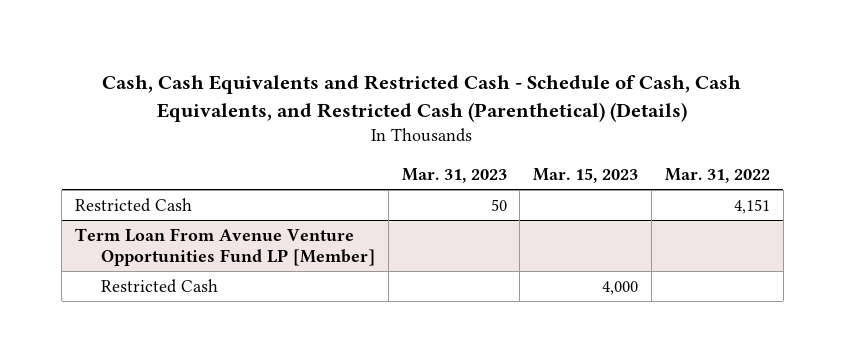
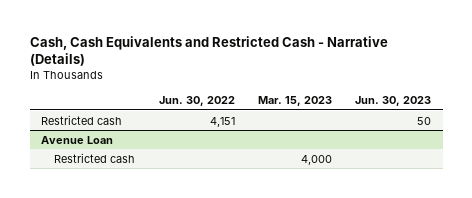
- Cash, Cash Equivalents and Restricted Cash - Schedule of Cash, Cash Equivalents, and Restricted Cash (Parenthetical) (Details)
+ Cash, Cash Equivalents and Restricted Cash - Narrative (Details)
- | Mar. 31, 2023 | Mar. 15, 2023 | Mar. 31, 2022
+ | Jun. 30, 2022 | Mar. 15, 2023 | Jun. 30, 2023
- Restricted Cash | 50 | | 4,151
- Term Loan From Avenue Venture Opportunities Fund LP [Member]
- Restricted Cash | | 4,000 |
+ Restricted cash | 4,151 | | 50
+ Avenue Loan
+ Restricted cash | | 4,000 |

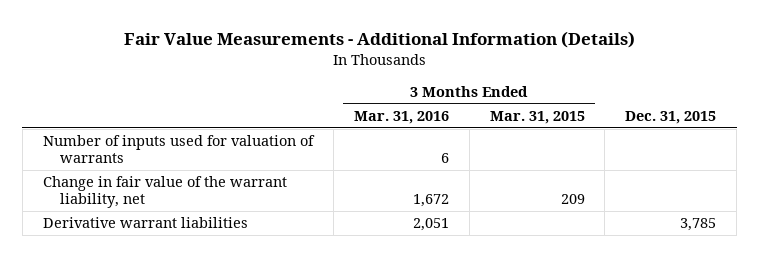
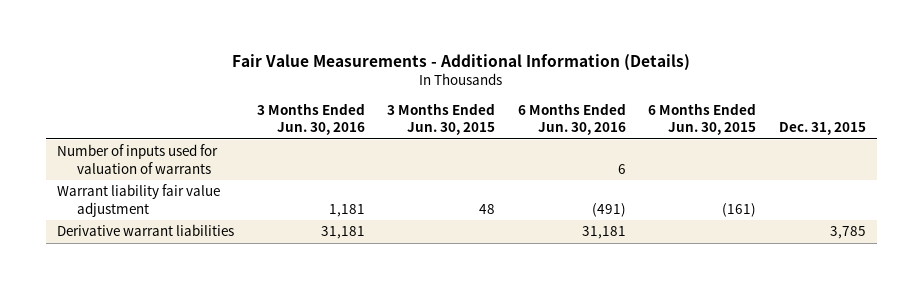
- | 3 Months Ended Mar. 31, 2016 | 3 Months Ended Mar. 31, 2015 | Dec. 31, 2015
+ | 3 Months Ended Jun. 30, 2016 | 3 Months Ended Jun. 30, 2015 | 6 Months Ended Jun. 30, 2016 | 6 Months Ended Jun. 30, 2015 | Dec. 31, 2015
- Change in fair value of the warrant liability, net | 1,672 | 209 |
+ Warrant liability fair value adjustment | 1,181 | 48 | (491) | (161) |

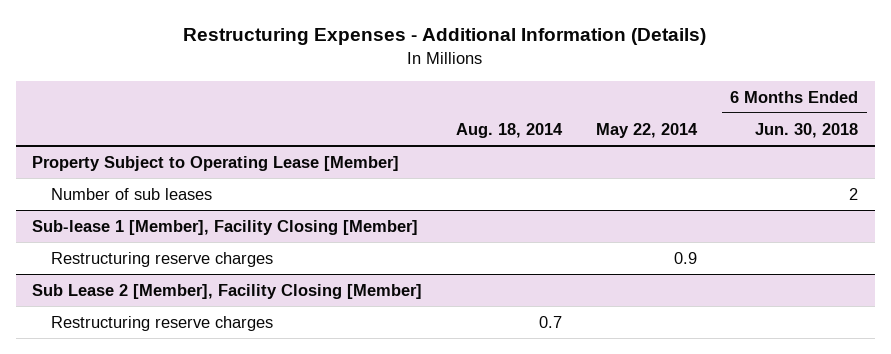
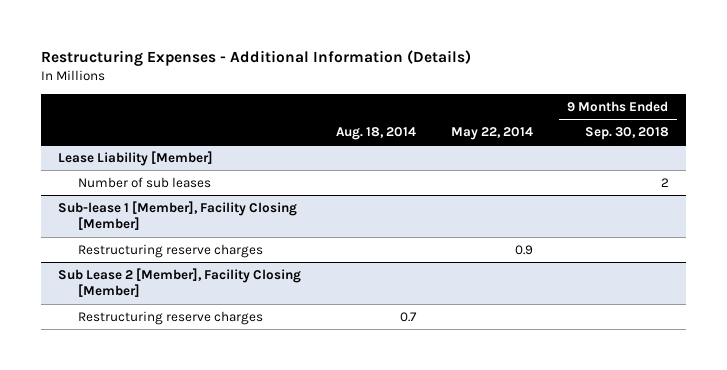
- | Aug. 18, 2014 | May 22, 2014 | 6 Months Ended Jun. 30, 2018
+ | Aug. 18, 2014 | May 22, 2014 | 9 Months Ended Sep. 30, 2018
- Property Subject to Operating Lease [Member]
+ Lease Liability [Member]

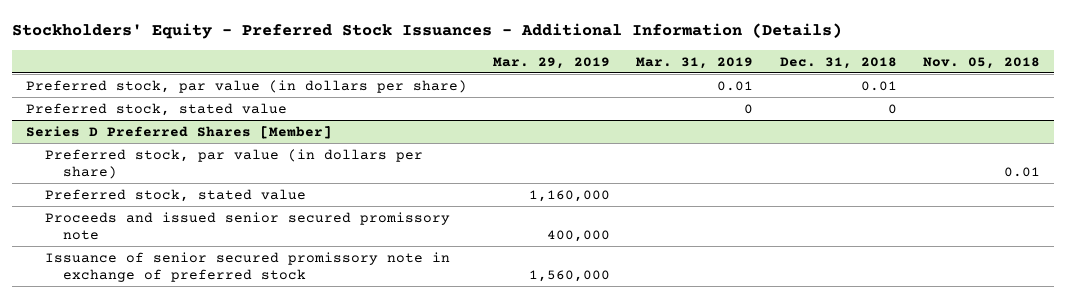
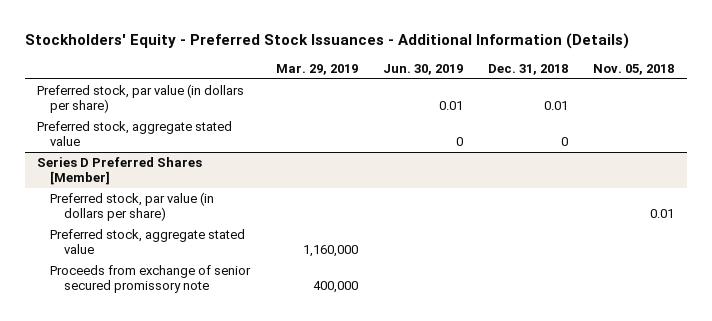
- | Mar. 29, 2019 | Mar. 31, 2019 | Dec. 31, 2018 | Nov. 05, 2018
+ | Mar. 29, 2019 | Jun. 30, 2019 | Dec. 31, 2018 | Nov. 05, 2018
- Preferred stock, stated value | | 0 | 0 |
+ Preferred stock, aggregate stated value | | 0 | 0 |
@ Series D Preferred Shares [Member]
- Preferred stock, stated value | 1,160,000 | | |
- Proceeds and issued senior secured promissory note | 400,000 | | |
- Issuance of senior secured promissory note in exchange of preferred stock | 1,560,000 | | |
+ Preferred stock, aggregate stated value | 1,160,000 | | |
+ Proceeds from exchange of senior secured promissory note | 400,000 | | |

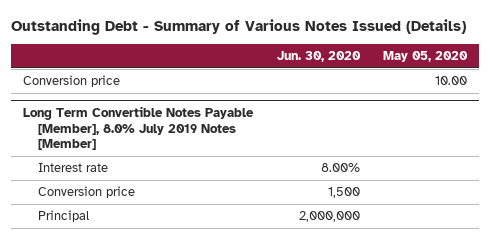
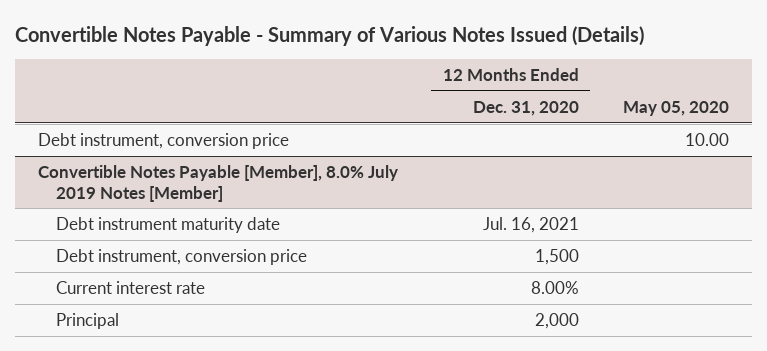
- Outstanding Debt - Summary of Various Notes Issued (Details)
+ Convertible Notes Payable - Summary of Various Notes Issued (Details)
- | Jun. 30, 2020 | May 05, 2020
+ | 12 Months Ended Dec. 31, 2020 | May 05, 2020
- Conversion price | | 10.00
- Long Term Convertible Notes Payable [Member], 8.0% July 2019 Notes [Member]
- Interest rate | 8.00% |
- Conversion price | 1,500 |
+ Debt instrument, conversion price | | 10.00
+ Convertible Notes Payable [Member], 8.0% July 2019 Notes [Member]
+ Debt instrument maturity date | Jul. 16, 2021 |
+ Debt instrument, conversion price | 1,500 |
+ Current interest rate | 8.00% |

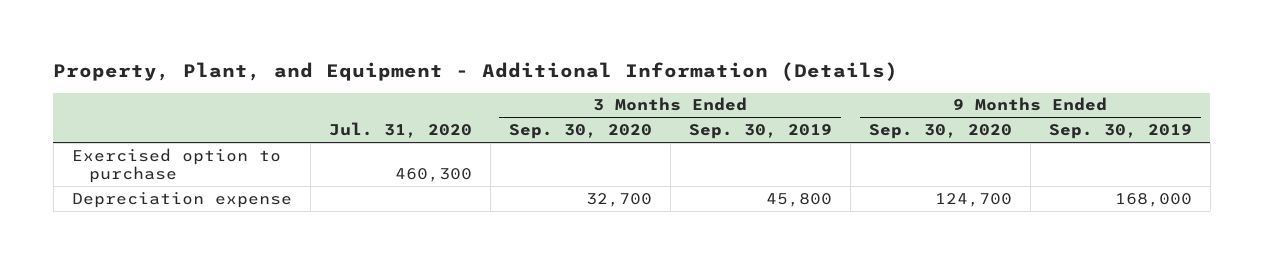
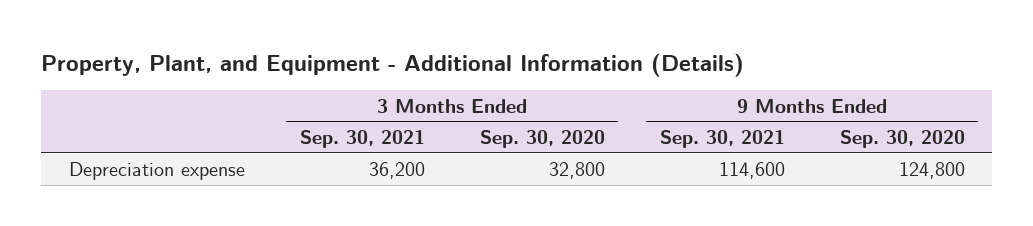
- | Jul. 31, 2020 | 3 Months Ended Sep. 30, 2020 | 3 Months Ended Sep. 30, 2019 | 9 Months Ended Sep. 30, 2020 | 9 Months Ended Sep. 30, 2019
+ | 3 Months Ended Sep. 30, 2021 | 3 Months Ended Sep. 30, 2020 | 9 Months Ended Sep. 30, 2021 | 9 Months Ended Sep. 30, 2020
- Exercised option to purchase | 460,300 | | | |
- Depreciation expense | | 32,700 | 45,800 | 124,700 | 168,000
+ Depreciation expense | 36,200 | 32,800 | 114,600 | 124,800

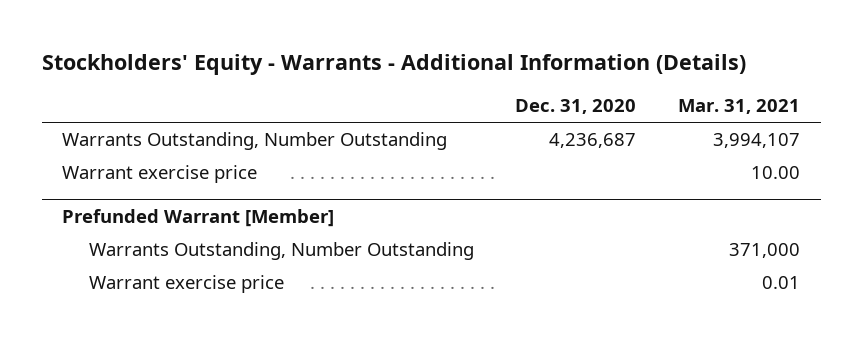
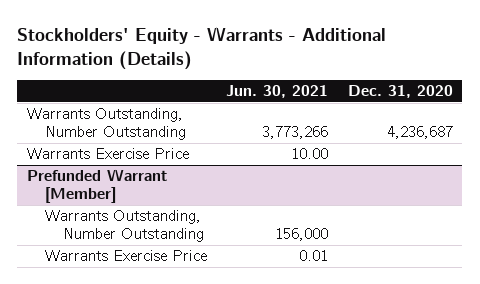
- | Dec. 31, 2020 | Mar. 31, 2021
+ | Jun. 30, 2021 | Dec. 31, 2020
- Warrant exercise price | | 10.00
+ Warrants Exercise Price | 10.00 |
@ Prefunded Warrant [Member]
- Warrant exercise price | | 0.01
+ Warrants Exercise Price | 0.01 |

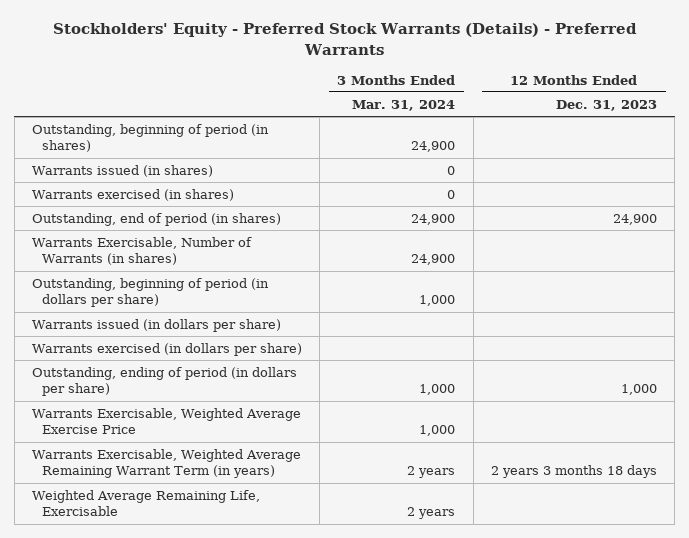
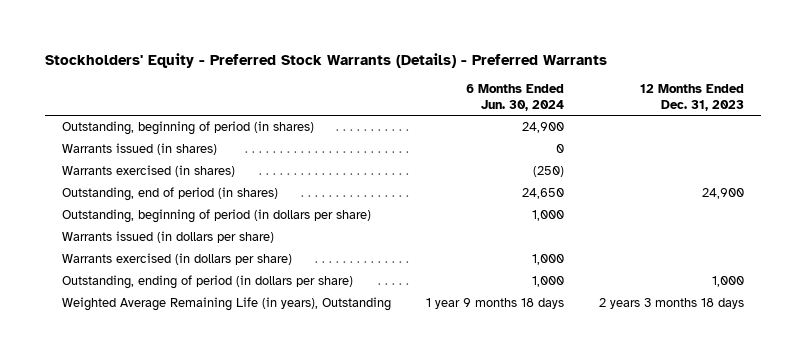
- | 3 Months Ended Mar. 31, 2024 | 12 Months Ended Dec. 31, 2023
+ | 6 Months Ended Jun. 30, 2024 | 12 Months Ended Dec. 31, 2023
- Warrants Exercisable, Number of Warrants (in shares) | 24,900 |
- Warrants Exercisable, Weighted Average Exercise Price | 1,000 |
- Warrants Exercisable, Weighted Average Remaining Warrant Term (in years) | 2 years | 2 years 3 months 18 days
- Weighted Average Remaining Life, Exercisable | 2 years |
+ Weighted Average Remaining Life (in years), Outstanding | 1 year 9 months 18 days | 2 years 3 months 18 days

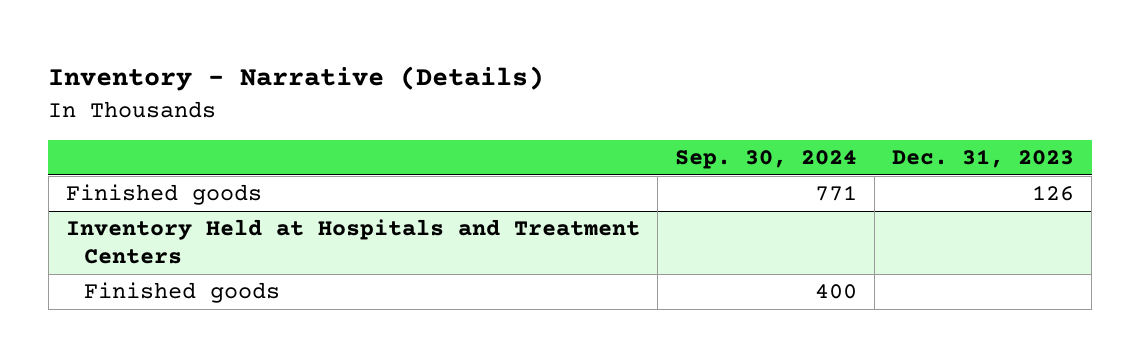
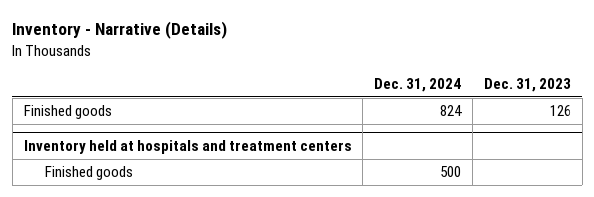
- | Sep. 30, 2024 | Dec. 31, 2023
+ | Dec. 31, 2024 | Dec. 31, 2023
- Inventory Held at Hospitals and Treatment Centers
+ Inventory held at hospitals and treatment centers

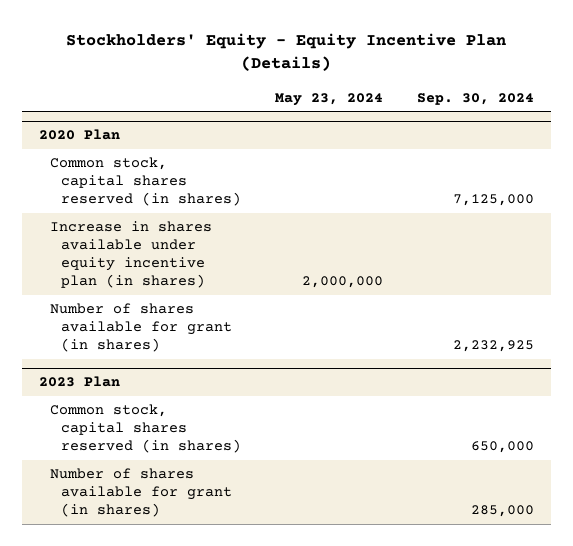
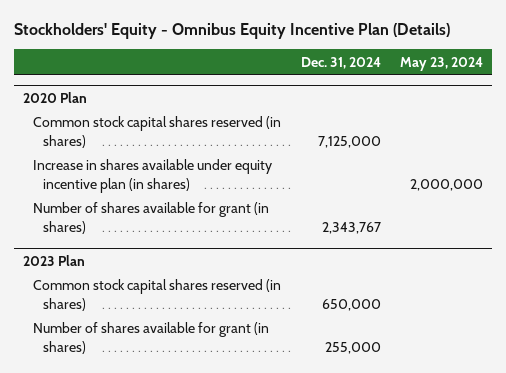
- Stockholders' Equity - Equity Incentive Plan (Details)
+ Stockholders' Equity - Omnibus Equity Incentive Plan (Details)
- | May 23, 2024 | Sep. 30, 2024
+ | Dec. 31, 2024 | May 23, 2024
@ 2020 Plan
- Common stock, capital shares reserved (in shares) | | 7,125,000
+ Common stock capital shares reserved (in shares) | 7,125,000 |
@ 2023 Plan
- Common stock, capital shares reserved (in shares) | | 650,000
+ Common stock capital shares reserved (in shares) | 650,000 |

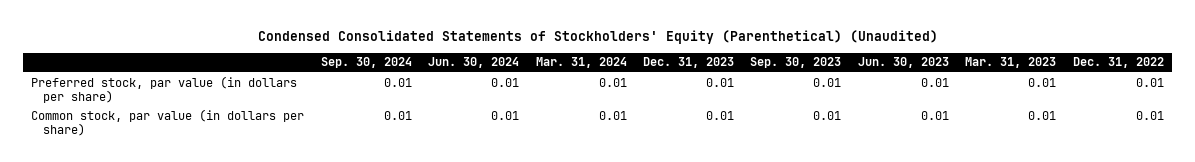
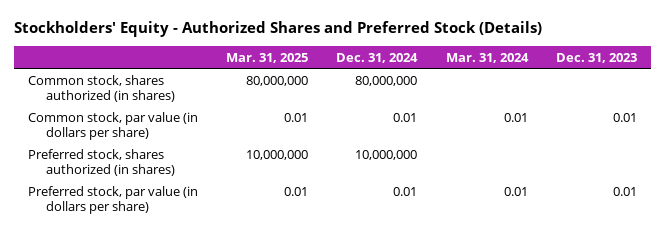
- Condensed Consolidated Statements of Stockholders' Equity (Parenthetical) (Unaudited)
+ Stockholders' Equity - Authorized Shares and Preferred Stock (Details)
- | Sep. 30, 2024 | Jun. 30, 2024 | Mar. 31, 2024 | Dec. 31, 2023 | Sep. 30, 2023 | Jun. 30, 2023 | Mar. 31, 2023 | Dec. 31, 2022
+ | Mar. 31, 2025 | Dec. 31, 2024 | Mar. 31, 2024 | Dec. 31, 2023
+ Common stock, shares authorized (in shares) | 80,000,000 | 80,000,000 | |
+ Preferred stock, shares authorized (in shares) | 10,000,000 | 10,000,000 | |
moved down: Preferred stock, par value (in dollars per share) | 0.01 | 0.01 | 0.01 | 0.01

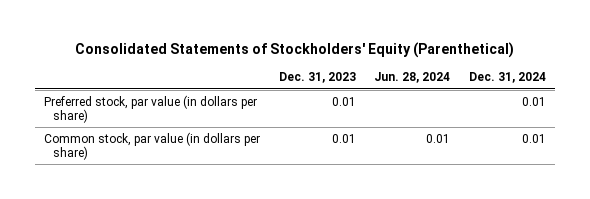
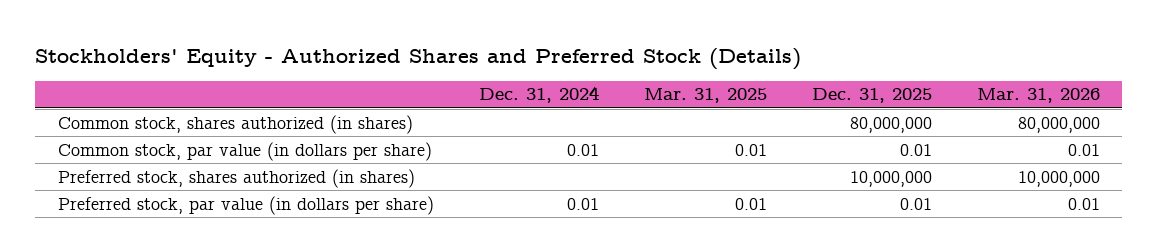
- Consolidated Statements of Stockholders' Equity (Parenthetical)
+ Stockholders' Equity - Authorized Shares and Preferred Stock (Details)
- | Dec. 31, 2023 | Jun. 28, 2024 | Dec. 31, 2024
+ | Dec. 31, 2024 | Mar. 31, 2025 | Dec. 31, 2025 | Mar. 31, 2026
+ Common stock, shares authorized (in shares) | | | 80,000,000 | 80,000,000
+ Preferred stock, shares authorized (in shares) | | | 10,000,000 | 10,000,000
moved down: Preferred stock, par value (in dollars per share) | 0.01 | 0.01 | 0.01 | 0.01

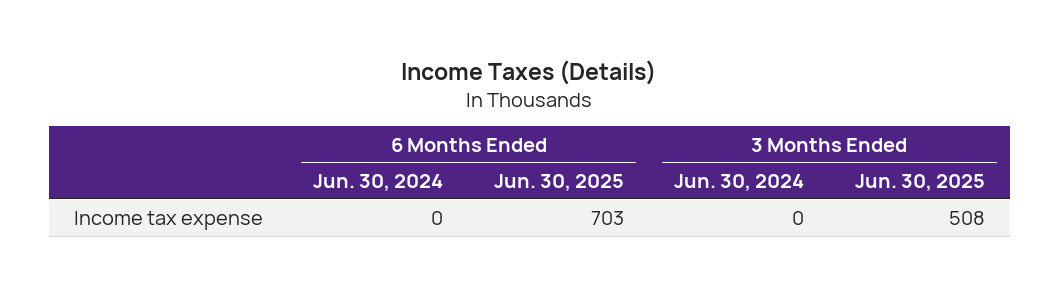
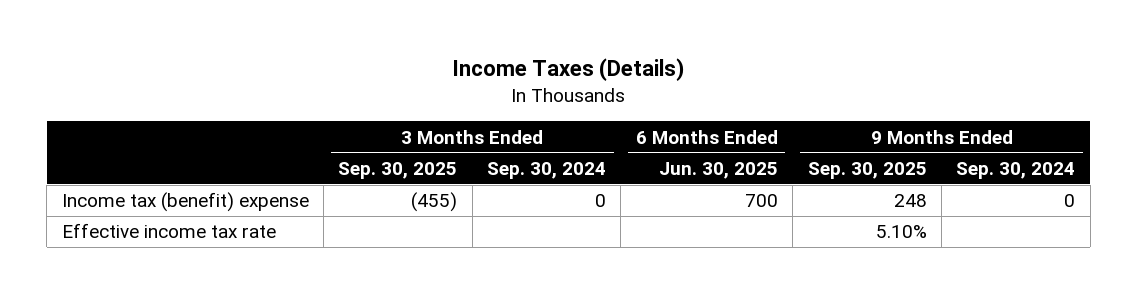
- | 6 Months Ended Jun. 30, 2024 | 6 Months Ended Jun. 30, 2025 | 3 Months Ended Jun. 30, 2024 | 3 Months Ended Jun. 30, 2025
+ | 3 Months Ended Sep. 30, 2025 | 3 Months Ended Sep. 30, 2024 | 6 Months Ended Jun. 30, 2025 | 9 Months Ended Sep. 30, 2025 | 9 Months Ended Sep. 30, 2024
- Income tax expense | 0 | 703 | 0 | 508
+ Income tax (benefit) expense | (455) | 0 | 700 | 248 | 0
+ Effective income tax rate | | | | 5.10% |

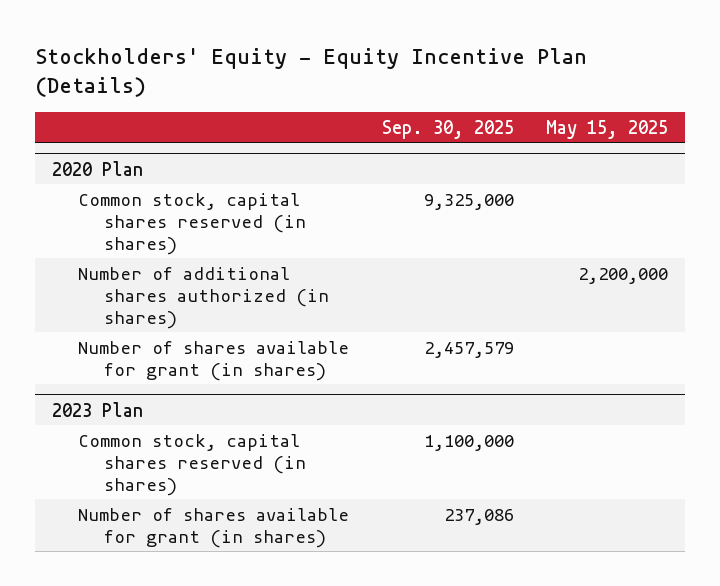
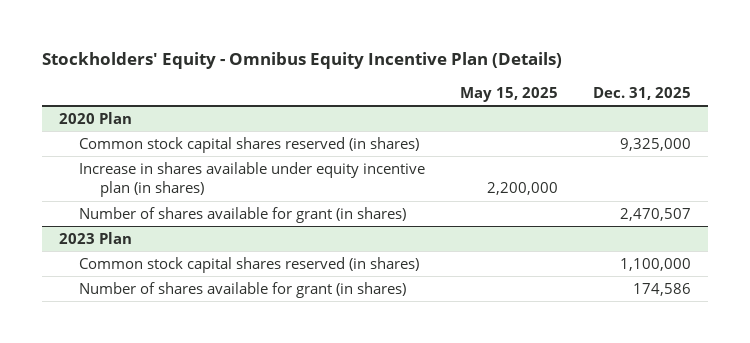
- Stockholders' Equity - Equity Incentive Plan (Details)
+ Stockholders' Equity - Omnibus Equity Incentive Plan (Details)
- | Sep. 30, 2025 | May 15, 2025
+ | May 15, 2025 | Dec. 31, 2025
@ 2020 Plan
- Common stock, capital shares reserved (in shares) | 9,325,000 |
- Number of additional shares authorized (in shares) | | 2,200,000
+ Common stock capital shares reserved (in shares) | | 9,325,000
+ Increase in shares available under equity incentive plan (in shares) | 2,200,000 |
@ 2023 Plan
- Common stock, capital shares reserved (in shares) | 1,100,000 |
+ Common stock capital shares reserved (in shares) | | 1,100,000

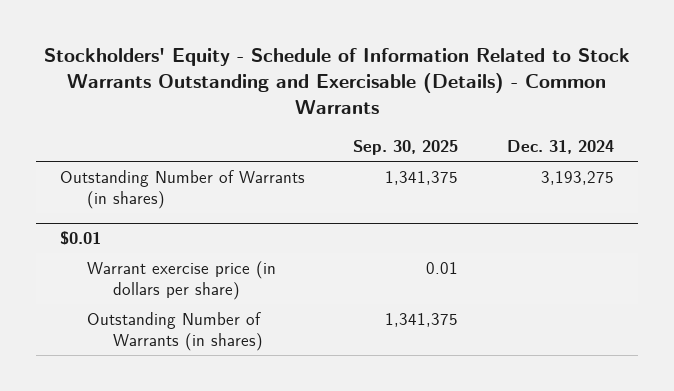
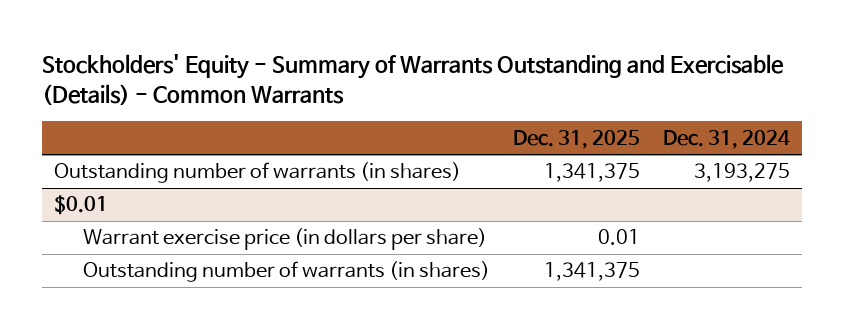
- Stockholders' Equity - Schedule of Information Related to Stock Warrants Outstanding and Exercisable (Details) - Common Warrants
+ Stockholders' Equity - Summary of Warrants Outstanding and Exercisable (Details) - Common Warrants
- | Sep. 30, 2025 | Dec. 31, 2024
+ | Dec. 31, 2025 | Dec. 31, 2024
- Outstanding Number of Warrants (in shares) | 1,341,375 | 3,193,275
+ Outstanding number of warrants (in shares) | 1,341,375 | 3,193,275
@ $0.01
- Outstanding Number of Warrants (in shares) | 1,341,375 |
+ Outstanding number of warrants (in shares) | 1,341,375 |

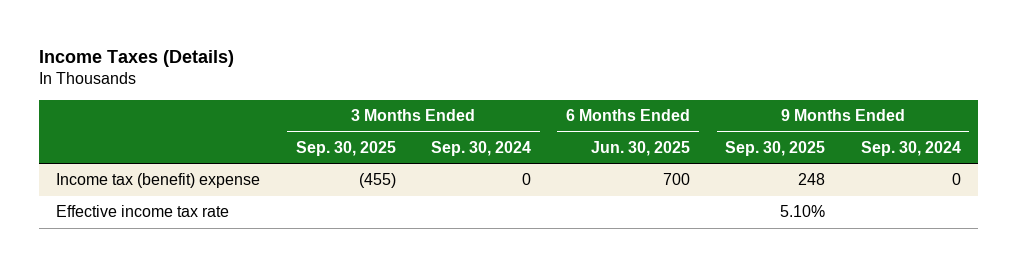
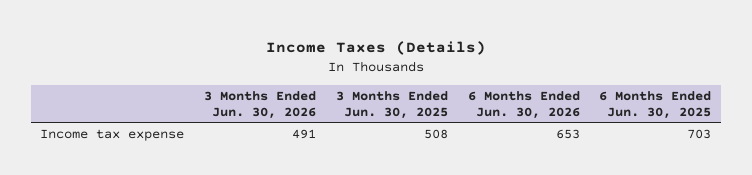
- | 3 Months Ended Sep. 30, 2025 | 3 Months Ended Sep. 30, 2024 | 6 Months Ended Jun. 30, 2025 | 9 Months Ended Sep. 30, 2025 | 9 Months Ended Sep. 30, 2024
+ | 3 Months Ended Jun. 30, 2026 | 3 Months Ended Jun. 30, 2025 | 6 Months Ended Jun. 30, 2026 | 6 Months Ended Jun. 30, 2025
- Income tax (benefit) expense | (455) | 0 | 700 | 248 | 0
- Effective income tax rate | | | | 5.10% |
+ Income tax expense | 491 | 508 | 653 | 703

